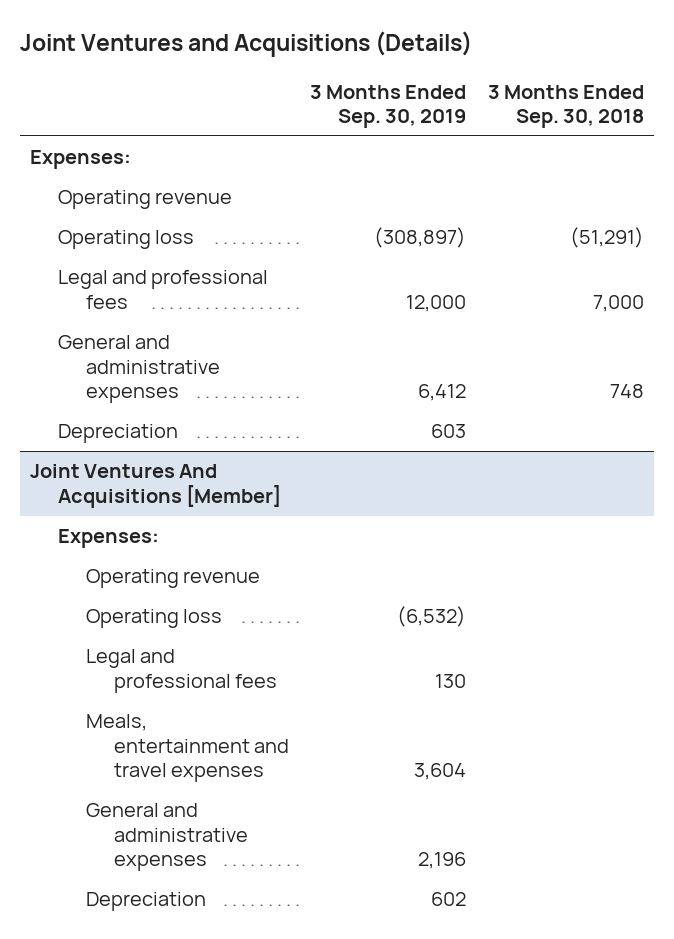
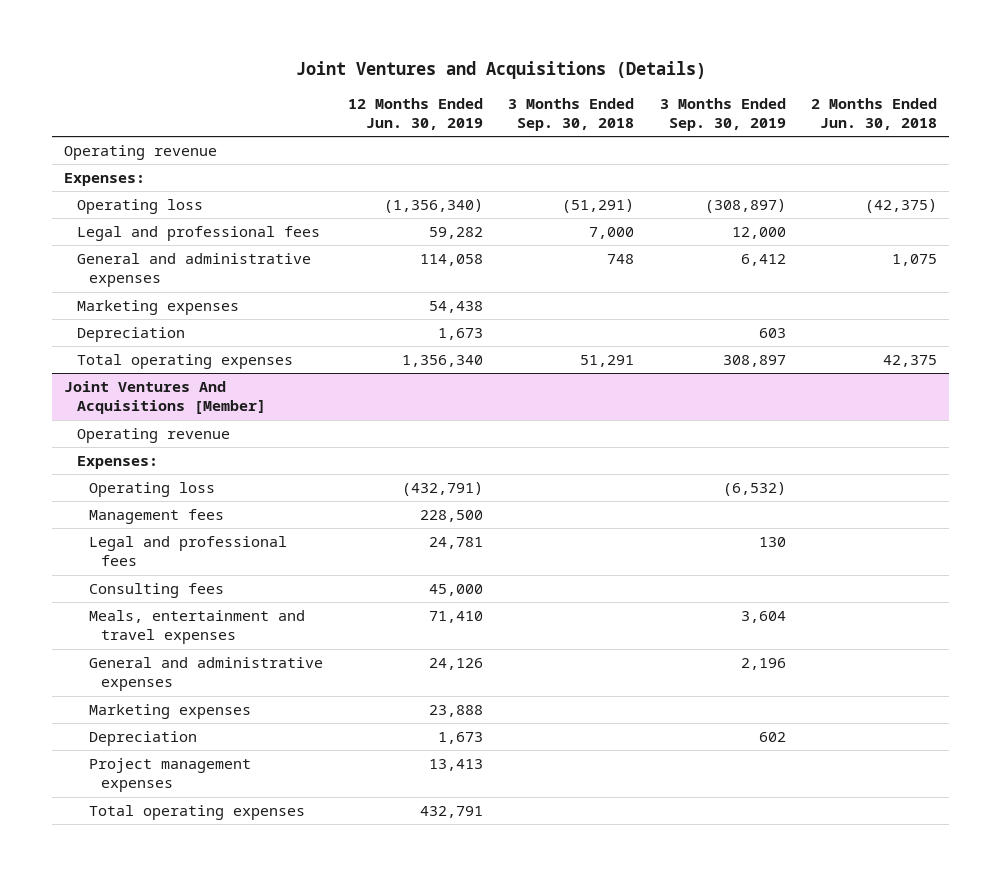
- | 3 Months Ended Sep. 30, 2019 | 3 Months Ended Sep. 30, 2018
+ | 12 Months Ended Jun. 30, 2019 | 3 Months Ended Sep. 30, 2018 | 3 Months Ended Sep. 30, 2019 | 2 Months Ended Jun. 30, 2018
moved down: Expenses:
+ Marketing expenses | 54,438 | | |
+ Total operating expenses | 1,356,340 | 51,291 | 308,897 | 42,375
@ Joint Ventures And Acquisitions [Member]
moved down: Expenses:
+ Management fees | 228,500 | | |
+ Consulting fees | 45,000 | | |
+ Marketing expenses | 23,888 | | |
+ Project management expenses | 13,413 | | |
+ Total operating expenses | 432,791 | | |

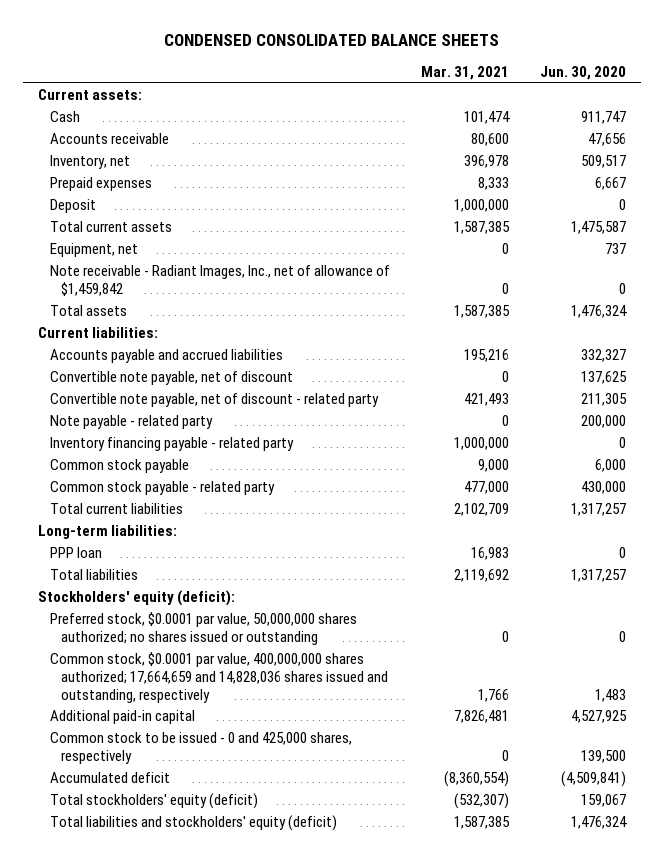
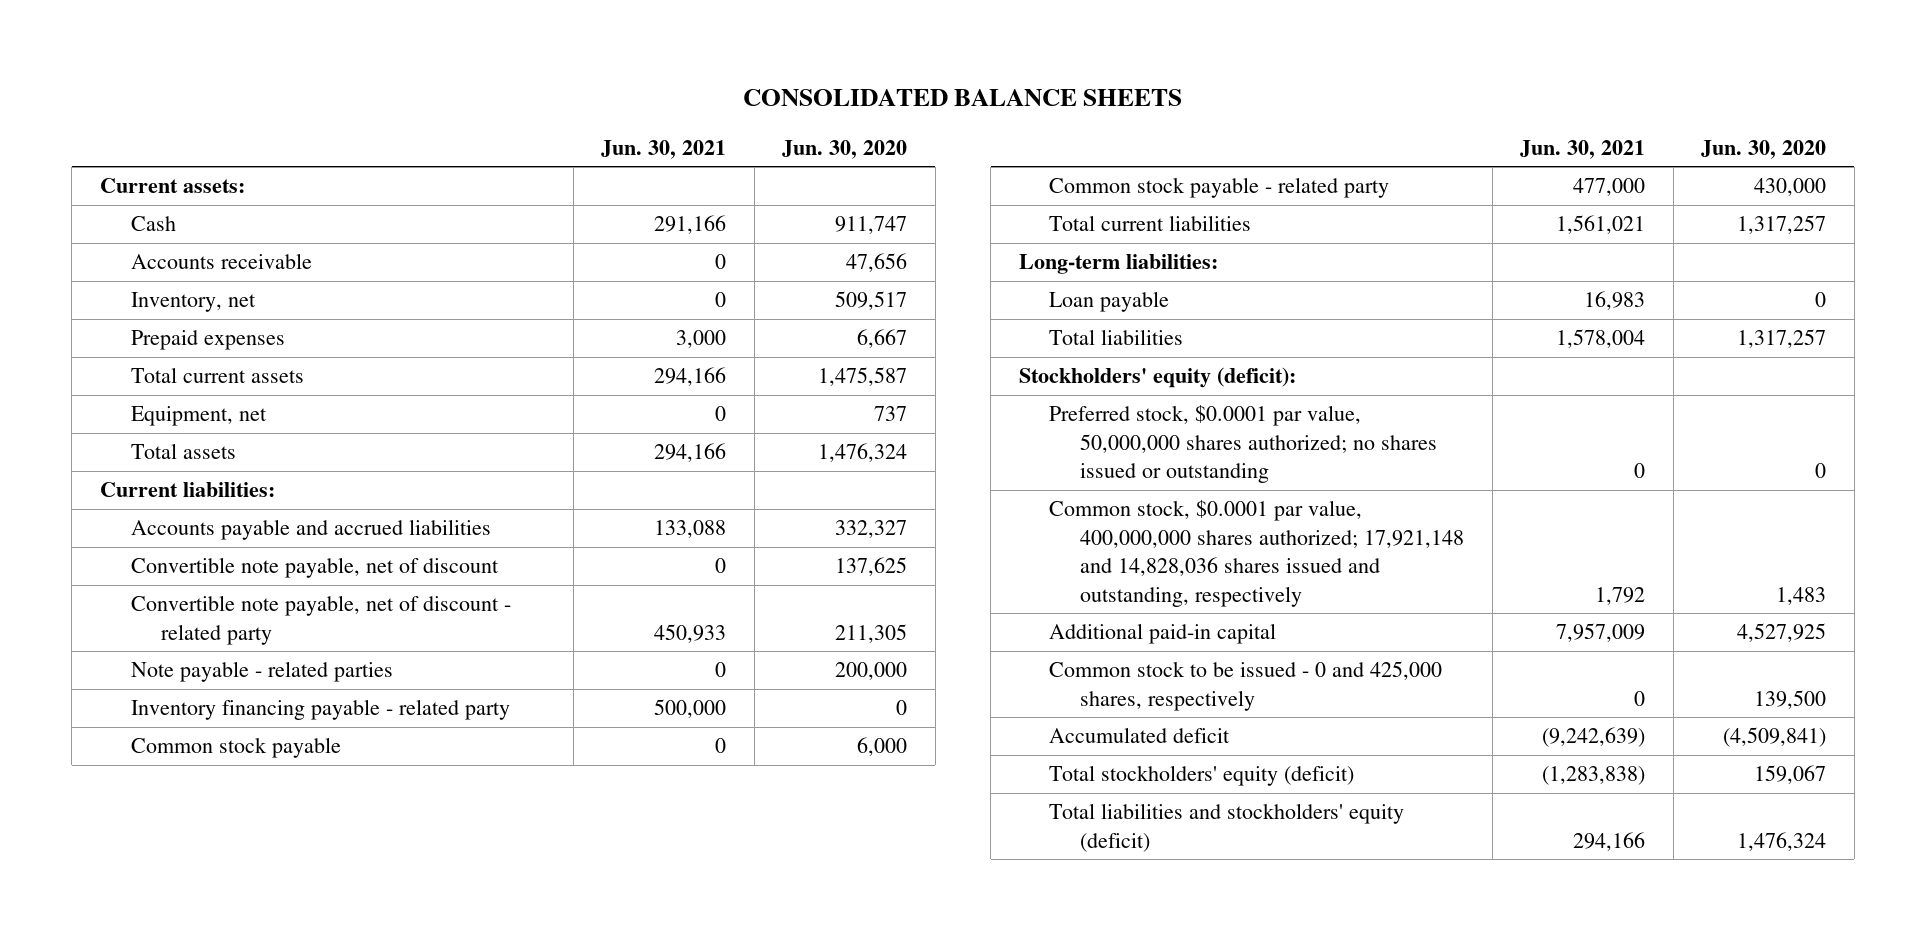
- CONDENSED CONSOLIDATED BALANCE SHEETS
+ CONSOLIDATED BALANCE SHEETS
- | Mar. 31, 2021 | Jun. 30, 2020
+ | Jun. 30, 2021 | Jun. 30, 2020
- Deposit | 1,000,000 | 0
- Note receivable - Radiant Images, Inc., net of allowance of $1,459,842 | 0 | 0
- Note payable - related party | 0 | 200,000
+ Note payable - related parties | 0 | 200,000
- PPP loan | 16,983 | 0
+ Loan payable | 16,983 | 0
- Common stock, $0.0001 par value, 400,000,000 shares authorized; 17,664,659 and 14,828,036 shares issued and outstanding, respectively | 1,766 | 1,483
+ Common stock, $0.0001 par value, 400,000,000 shares authorized; 17,921,148 and 14,828,036 shares issued and outstanding, respectively | 1,792 | 1,483

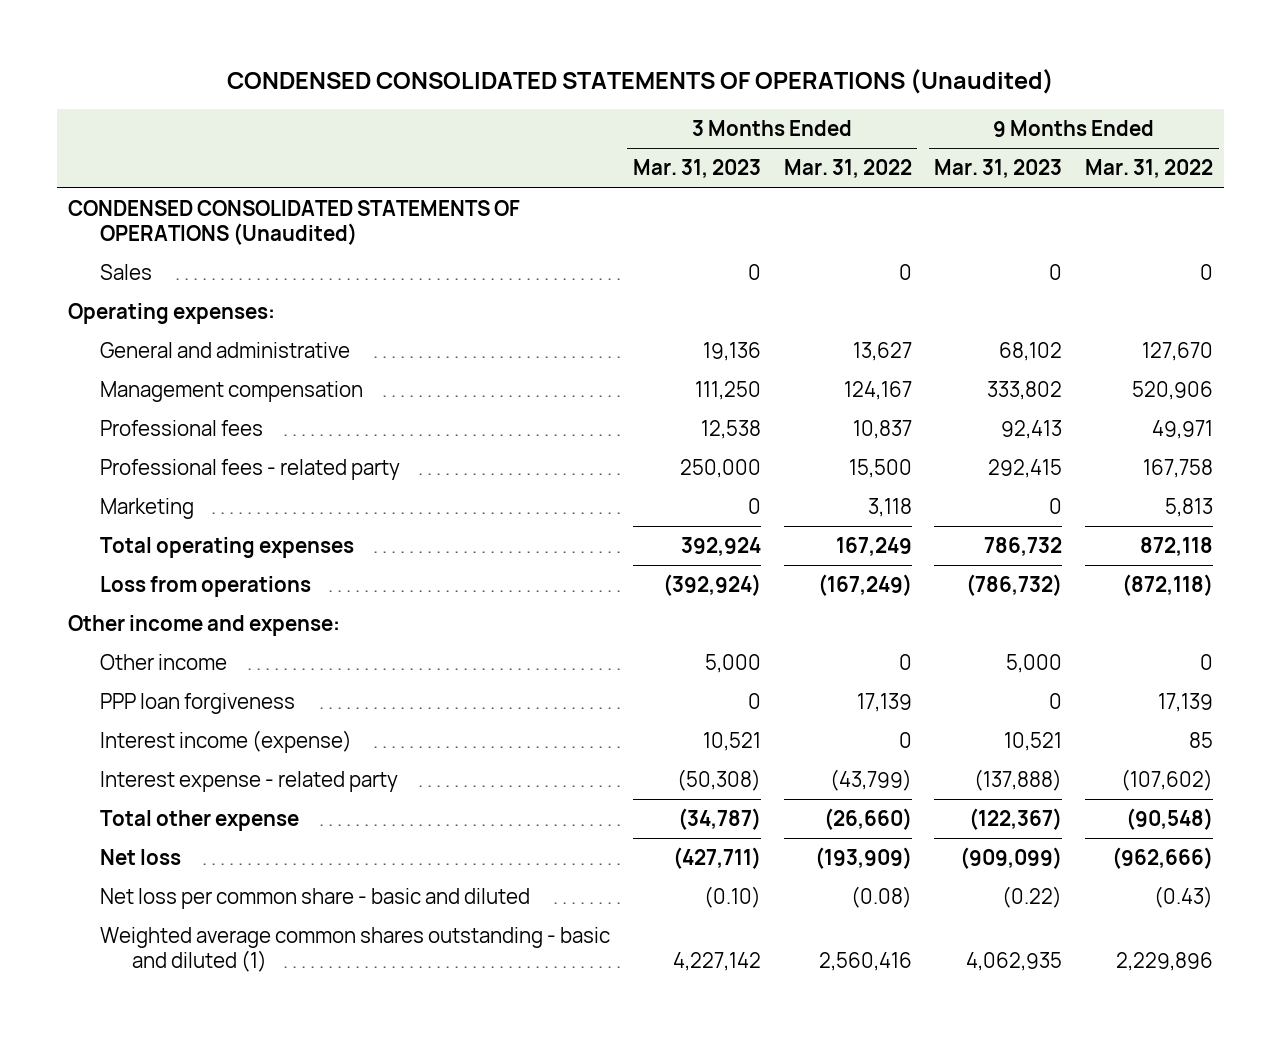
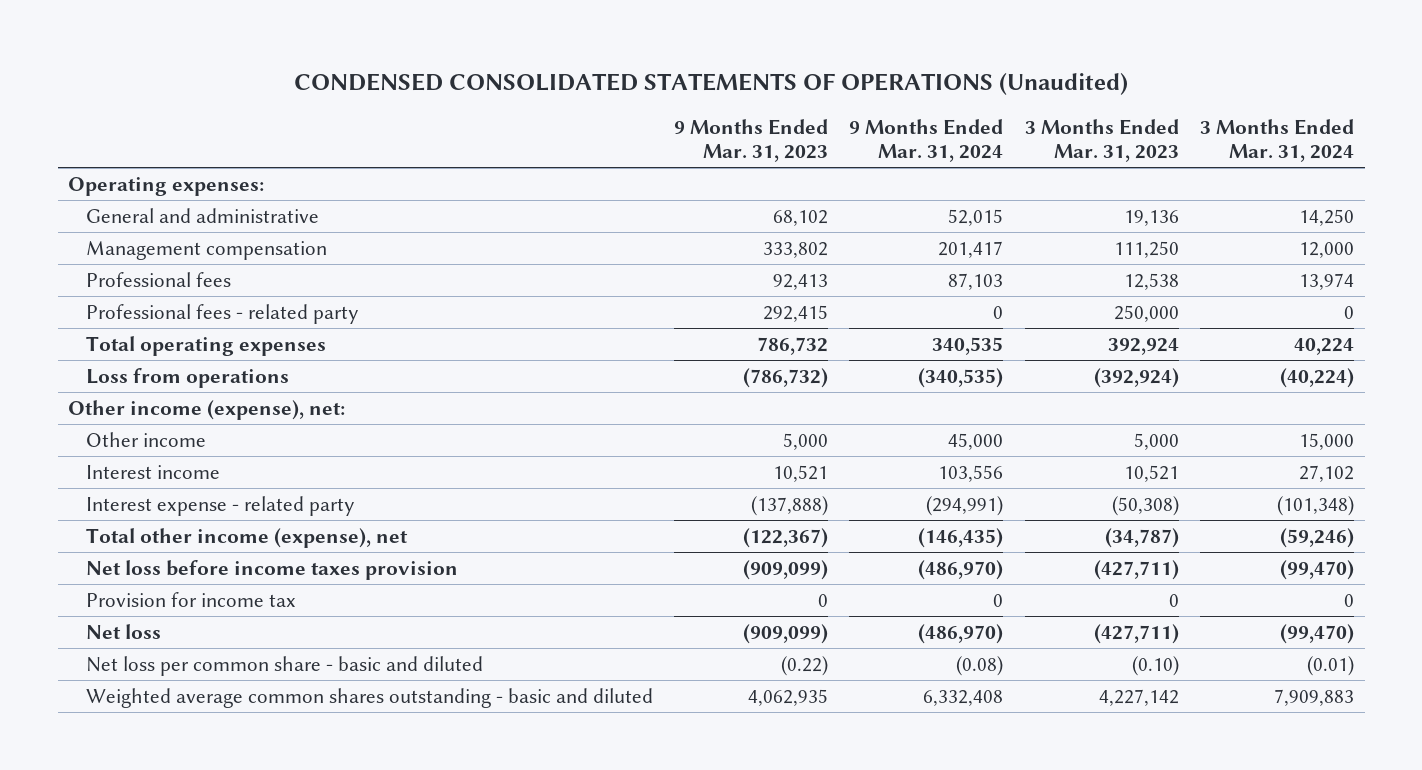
- | 3 Months Ended Mar. 31, 2023 | 3 Months Ended Mar. 31, 2022 | 9 Months Ended Mar. 31, 2023 | 9 Months Ended Mar. 31, 2022
+ | 9 Months Ended Mar. 31, 2023 | 9 Months Ended Mar. 31, 2024 | 3 Months Ended Mar. 31, 2023 | 3 Months Ended Mar. 31, 2024
- CONDENSED CONSOLIDATED STATEMENTS OF OPERATIONS (Unaudited)
- Sales | 0 | 0 | 0 | 0
- Marketing | 0 | 3,118 | 0 | 5,813
- Other income and expense:
+ Other income (expense), net:
- PPP loan forgiveness | 0 | 17,139 | 0 | 17,139
- Interest income (expense) | 10,521 | 0 | 10,521 | 85
+ Interest income | 10,521 | 103,556 | 10,521 | 27,102
- Total other expense | (34,787) | (26,660) | (122,367) | (90,548)
+ Total other income (expense), net | (122,367) | (146,435) | (34,787) | (59,246)
+ Net loss before income taxes provision | (909,099) | (486,970) | (427,711) | (99,470)
+ Provision for income tax | 0 | 0 | 0 | 0
- Weighted average common shares outstanding - basic and diluted (1) | 4,227,142 | 2,560,416 | 4,062,935 | 2,229,896
+ Weighted average common shares outstanding - basic and diluted | 4,062,935 | 6,332,408 | 4,227,142 | 7,909,883

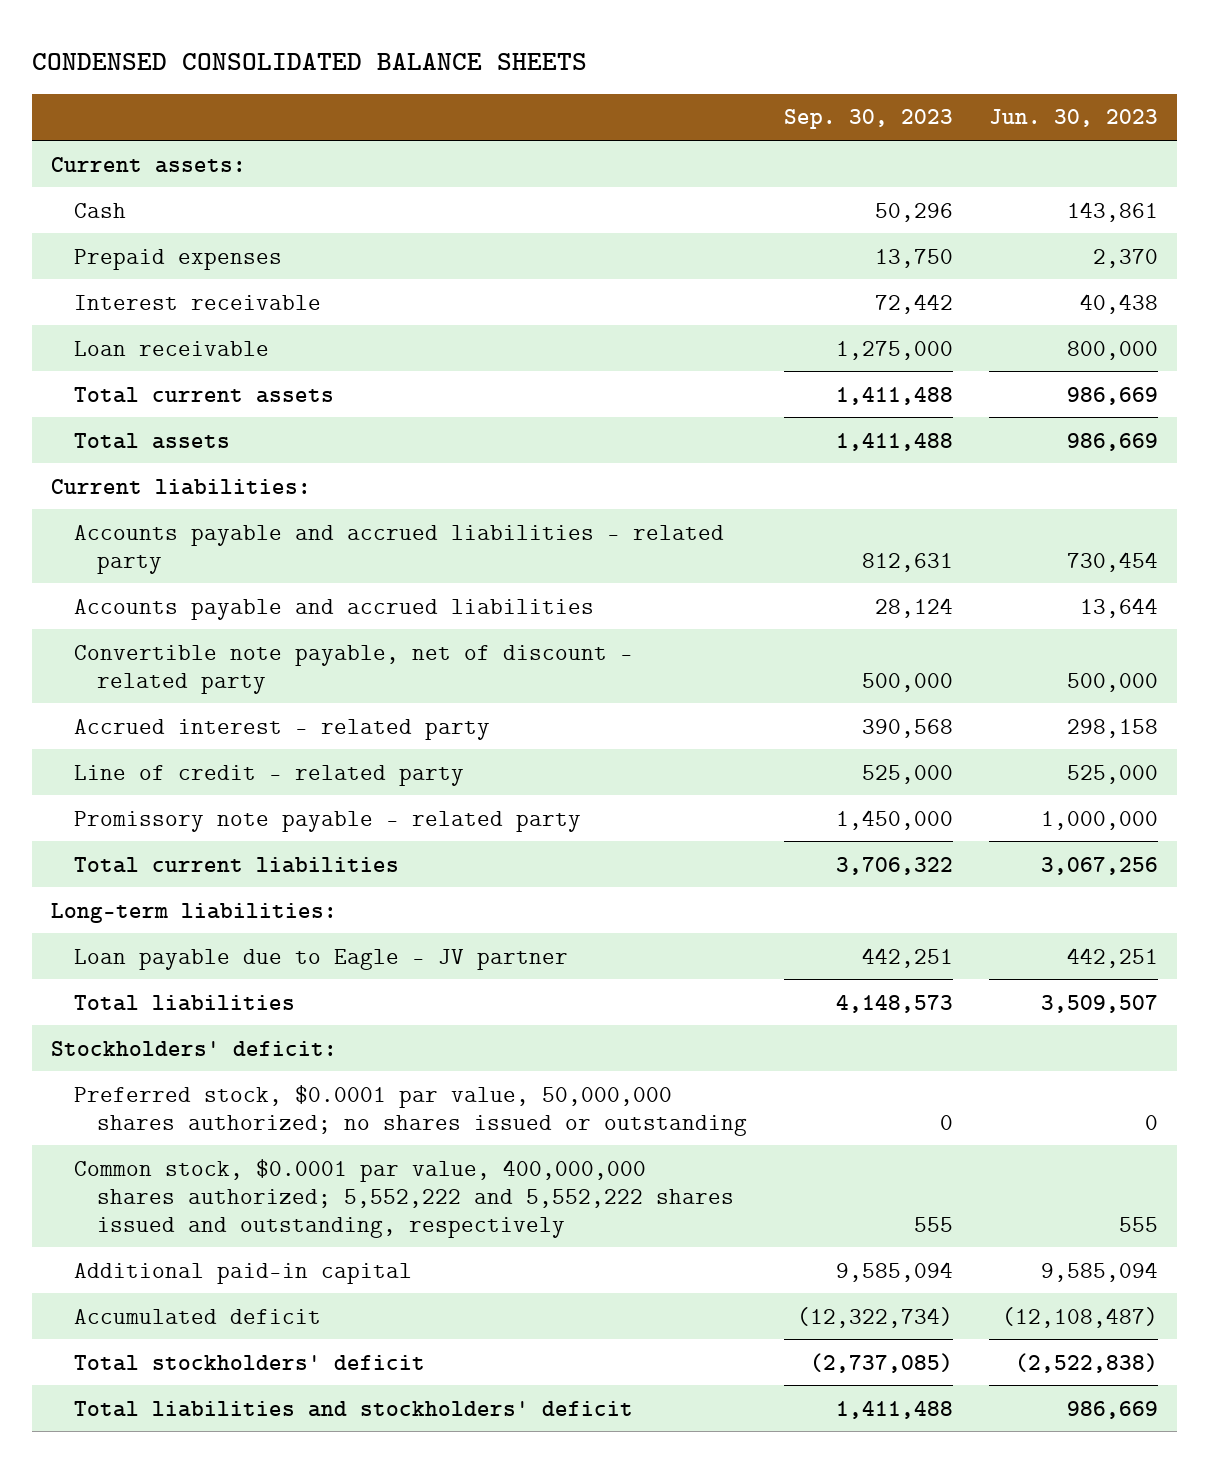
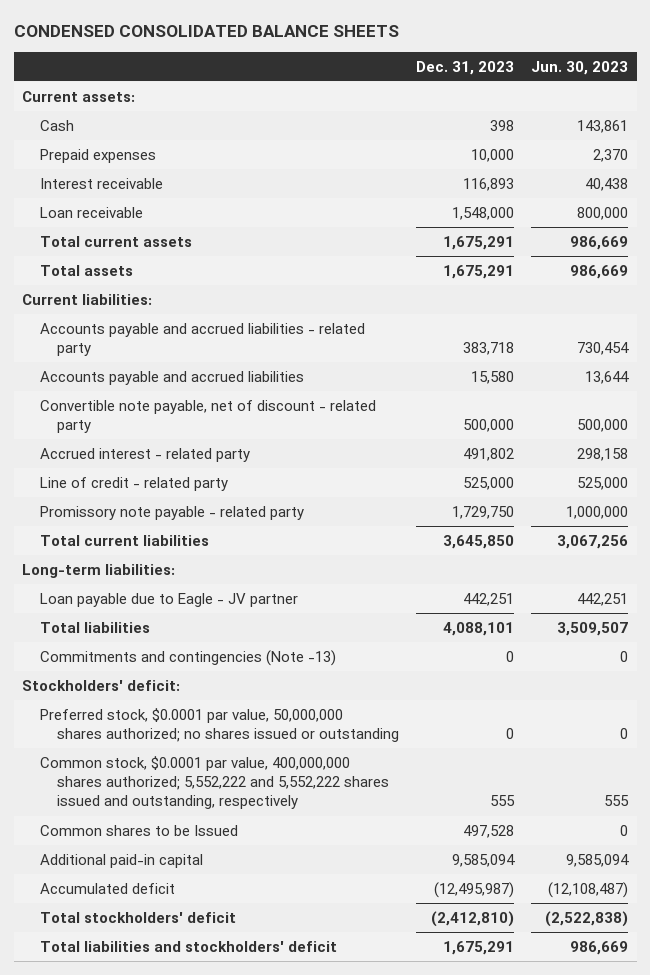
- | Sep. 30, 2023 | Jun. 30, 2023
+ | Dec. 31, 2023 | Jun. 30, 2023
+ Commitments and contingencies (Note -13) | 0 | 0
+ Common shares to be Issued | 497,528 | 0

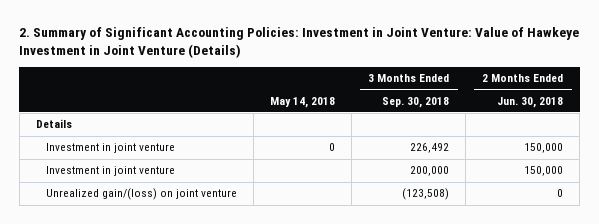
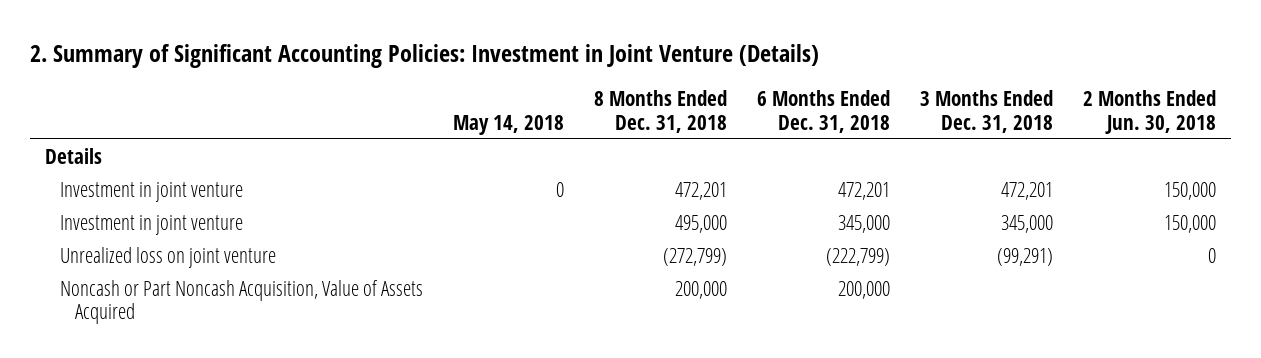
- 2. Summary of Significant Accounting Policies: Investment in Joint Venture: Value of Hawkeye Investment in Joint Venture (Details)
+ 2. Summary of Significant Accounting Policies: Investment in Joint Venture (Details)
- | May 14, 2018 | 3 Months Ended Sep. 30, 2018 | 2 Months Ended Jun. 30, 2018
+ | May 14, 2018 | 8 Months Ended Dec. 31, 2018 | 6 Months Ended Dec. 31, 2018 | 3 Months Ended Dec. 31, 2018 | 2 Months Ended Jun. 30, 2018
- Unrealized gain/(loss) on joint venture | | (123,508) | 0
+ Unrealized loss on joint venture | | (272,799) | (222,799) | (99,291) | 0
+ Noncash or Part Noncash Acquisition, Value of Assets Acquired | | 200,000 | 200,000 | |

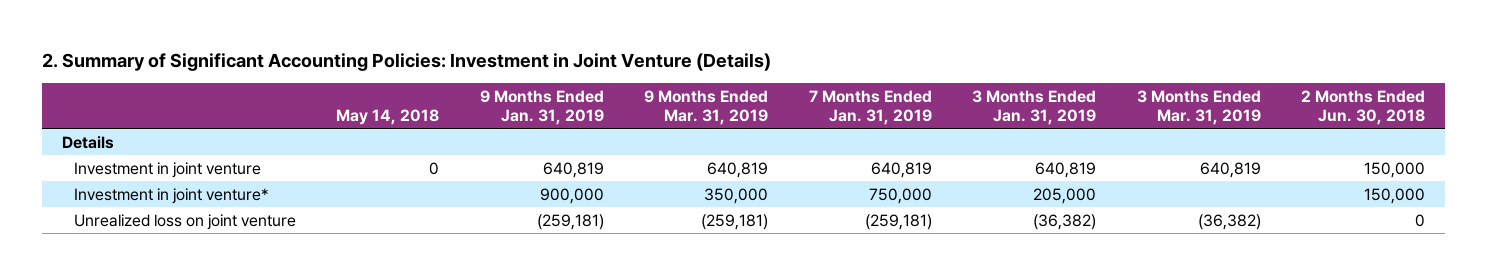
- | May 14, 2018 | 8 Months Ended Dec. 31, 2018 | 6 Months Ended Dec. 31, 2018 | 3 Months Ended Dec. 31, 2018 | 2 Months Ended Jun. 30, 2018
+ | May 14, 2018 | 9 Months Ended Jan. 31, 2019 | 9 Months Ended Mar. 31, 2019 | 7 Months Ended Jan. 31, 2019 | 3 Months Ended Jan. 31, 2019 | 3 Months Ended Mar. 31, 2019 | 2 Months Ended Jun. 30, 2018
- Investment in joint venture | | 495,000 | 345,000 | 345,000 | 150,000
+ Investment in joint venture* | | 900,000 | 350,000 | 750,000 | 205,000 | | 150,000
- Noncash or Part Noncash Acquisition, Value of Assets Acquired | | 200,000 | 200,000 | |

